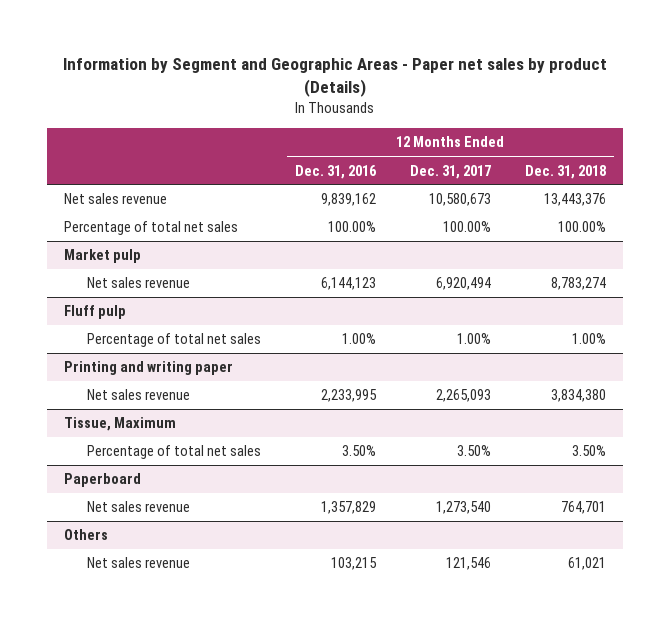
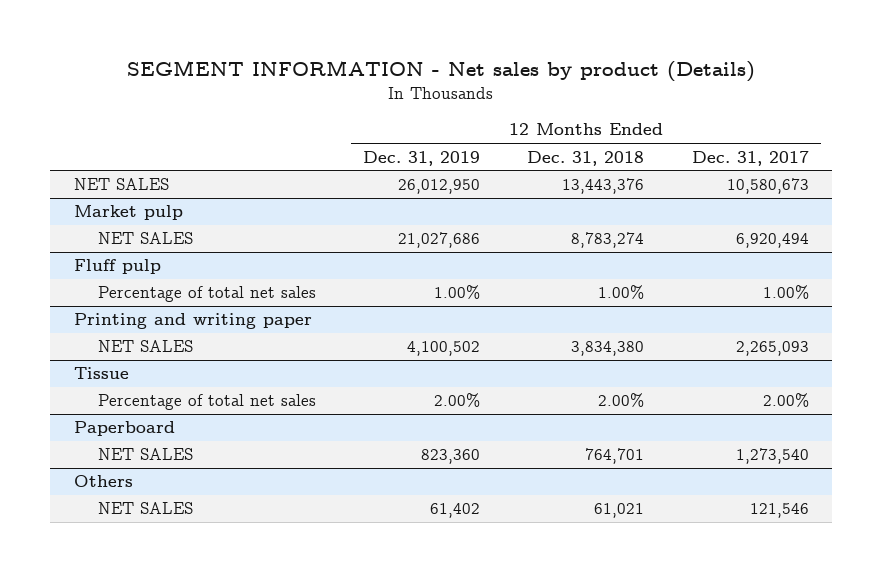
- Information by Segment and Geographic Areas - Paper net sales by product (Details)
+ SEGMENT INFORMATION - Net sales by product (Details)
- | 12 Months Ended Dec. 31, 2016 | 12 Months Ended Dec. 31, 2017 | 12 Months Ended Dec. 31, 2018
+ | 12 Months Ended Dec. 31, 2019 | 12 Months Ended Dec. 31, 2018 | 12 Months Ended Dec. 31, 2017
- Net sales revenue | 9,839,162 | 10,580,673 | 13,443,376
- Percentage of total net sales | 100.00% | 100.00% | 100.00%
+ NET SALES | 26,012,950 | 13,443,376 | 10,580,673
@ Market pulp
- Net sales revenue | 6,144,123 | 6,920,494 | 8,783,274
+ NET SALES | 21,027,686 | 8,783,274 | 6,920,494
@ Printing and writing paper
- Net sales revenue | 2,233,995 | 2,265,093 | 3,834,380
- Tissue, Maximum
- Percentage of total net sales | 3.50% | 3.50% | 3.50%
@ Printing and writing paper
+ NET SALES | 4,100,502 | 3,834,380 | 2,265,093
+ Tissue
+ Percentage of total net sales | 2.00% | 2.00% | 2.00%
@ Paperboard
- Net sales revenue | 1,357,829 | 1,273,540 | 764,701
+ NET SALES | 823,360 | 764,701 | 1,273,540
@ Others
- Net sales revenue | 103,215 | 121,546 | 61,021
+ NET SALES | 61,402 | 61,021 | 121,546

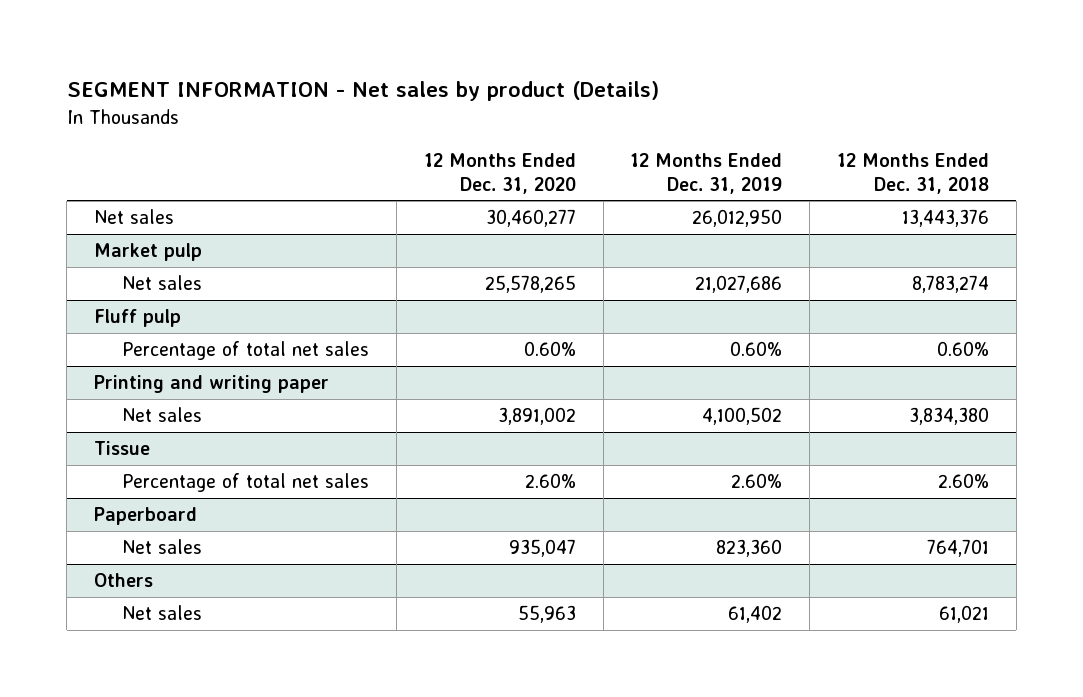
- | 12 Months Ended Dec. 31, 2019 | 12 Months Ended Dec. 31, 2018 | 12 Months Ended Dec. 31, 2017
+ | 12 Months Ended Dec. 31, 2020 | 12 Months Ended Dec. 31, 2019 | 12 Months Ended Dec. 31, 2018
- NET SALES | 26,012,950 | 13,443,376 | 10,580,673
+ Net sales | 30,460,277 | 26,012,950 | 13,443,376
@ Market pulp
- NET SALES | 21,027,686 | 8,783,274 | 6,920,494
+ Net sales | 25,578,265 | 21,027,686 | 8,783,274
@ Fluff pulp
- Percentage of total net sales | 1.00% | 1.00% | 1.00%
+ Percentage of total net sales | 0.60% | 0.60% | 0.60%
@ Printing and writing paper
- NET SALES | 4,100,502 | 3,834,380 | 2,265,093
+ Net sales | 3,891,002 | 4,100,502 | 3,834,380
@ Tissue
- Percentage of total net sales | 2.00% | 2.00% | 2.00%
+ Percentage of total net sales | 2.60% | 2.60% | 2.60%
@ Paperboard
- NET SALES | 823,360 | 764,701 | 1,273,540
+ Net sales | 935,047 | 823,360 | 764,701
@ Others
- NET SALES | 61,402 | 61,021 | 121,546
+ Net sales | 55,963 | 61,402 | 61,021

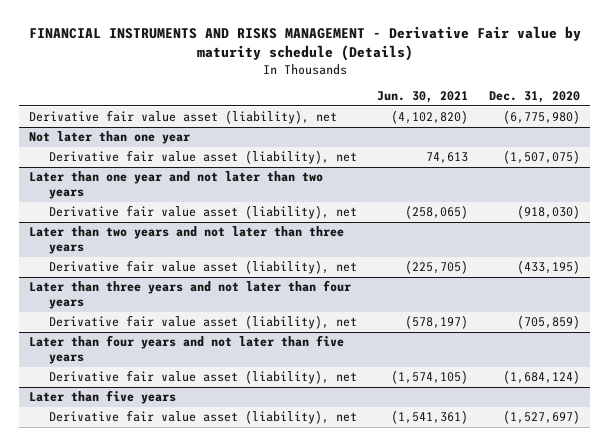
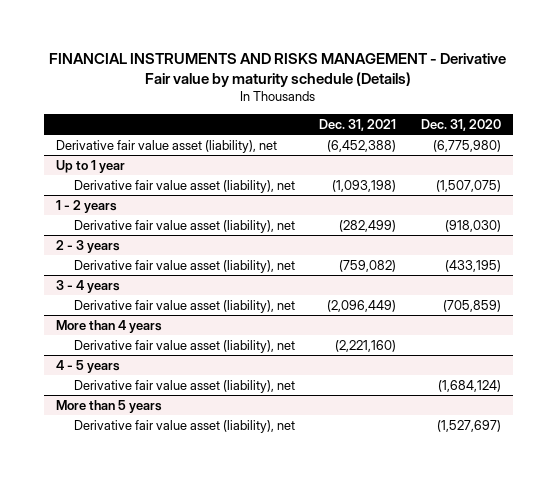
- | Jun. 30, 2021 | Dec. 31, 2020
+ | Dec. 31, 2021 | Dec. 31, 2020
- Not later than one year
+ Up to 1 year
- Later than one year and not later than two years
+ 1 - 2 years
- Later than two years and not later than three years
+ 2 - 3 years
- Later than three years and not later than four years
+ 3 - 4 years
- Later than four years and not later than five years
+ More than 4 years
+ Derivative fair value asset (liability), net | (2,221,160) |
+ 4 - 5 years
- Later than five years
+ More than 5 years

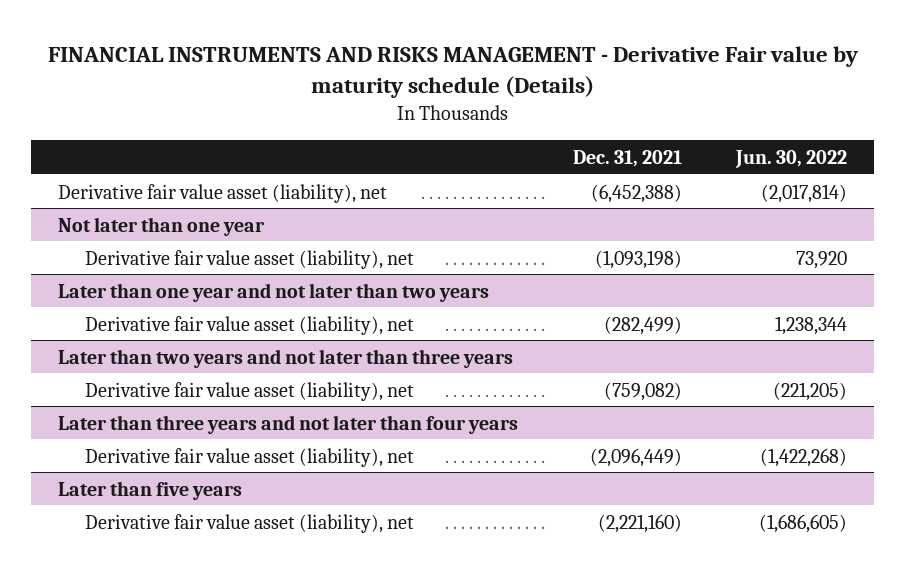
- | Dec. 31, 2021 | Dec. 31, 2020
+ | Dec. 31, 2021 | Jun. 30, 2022
- Up to 1 year
+ Not later than one year
- 1 - 2 years
+ Later than one year and not later than two years
- 2 - 3 years
+ Later than two years and not later than three years
- 3 - 4 years
+ Later than three years and not later than four years
- More than 4 years
+ Later than five years
- 4 - 5 years
- Derivative fair value asset (liability), net | | (1,684,124)
- More than 5 years
- Derivative fair value asset (liability), net | | (1,527,697)

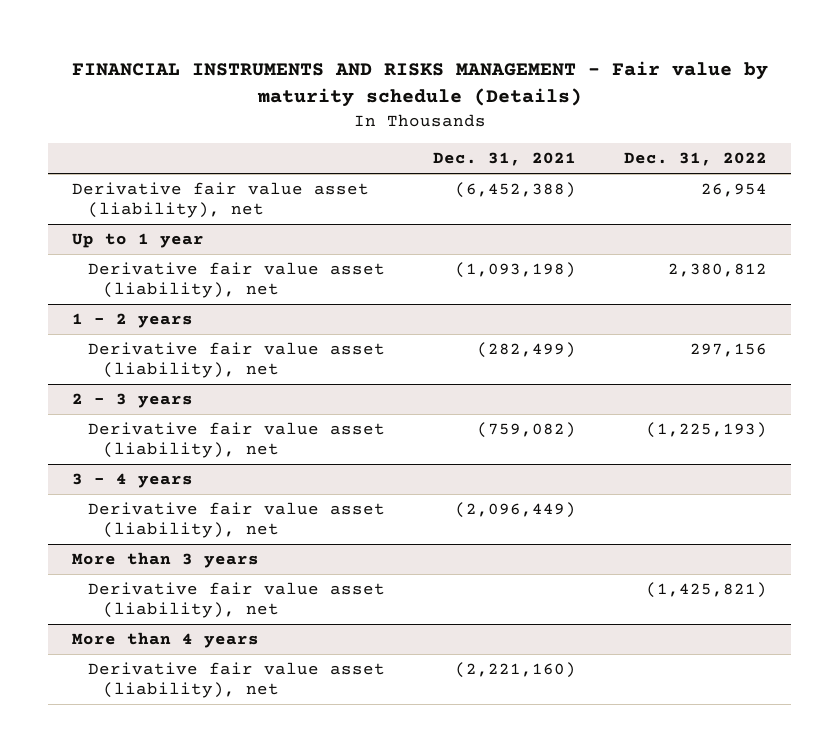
- FINANCIAL INSTRUMENTS AND RISKS MANAGEMENT - Derivative Fair value by maturity schedule (Details)
+ FINANCIAL INSTRUMENTS AND RISKS MANAGEMENT - Fair value by maturity schedule (Details)
- | Dec. 31, 2021 | Jun. 30, 2022
+ | Dec. 31, 2021 | Dec. 31, 2022
- Not later than one year
+ Up to 1 year
- Later than one year and not later than two years
+ 1 - 2 years
- Later than two years and not later than three years
+ 2 - 3 years
- Later than three years and not later than four years
+ 3 - 4 years
- Later than five years
+ More than 3 years
+ Derivative fair value asset (liability), net | | (1,425,821)
+ More than 4 years

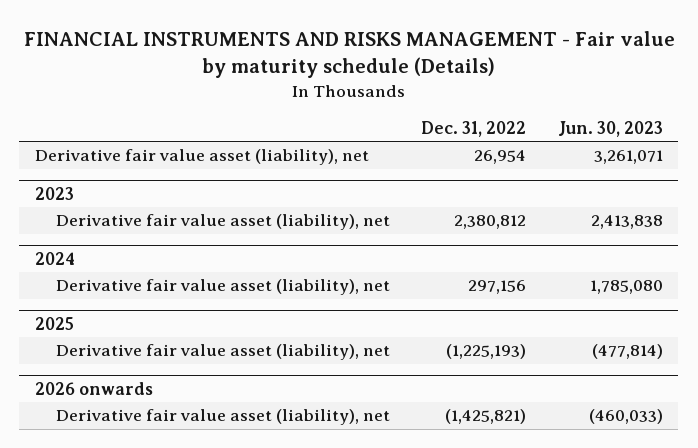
- | Dec. 31, 2021 | Dec. 31, 2022
+ | Dec. 31, 2022 | Jun. 30, 2023
- Up to 1 year
+ 2023
- 1 - 2 years
+ 2024
- 2 - 3 years
+ 2025
- 3 - 4 years
- Derivative fair value asset (liability), net | (2,096,449) |
- More than 3 years
+ 2026 onwards
- More than 4 years
- Derivative fair value asset (liability), net | (2,221,160) |

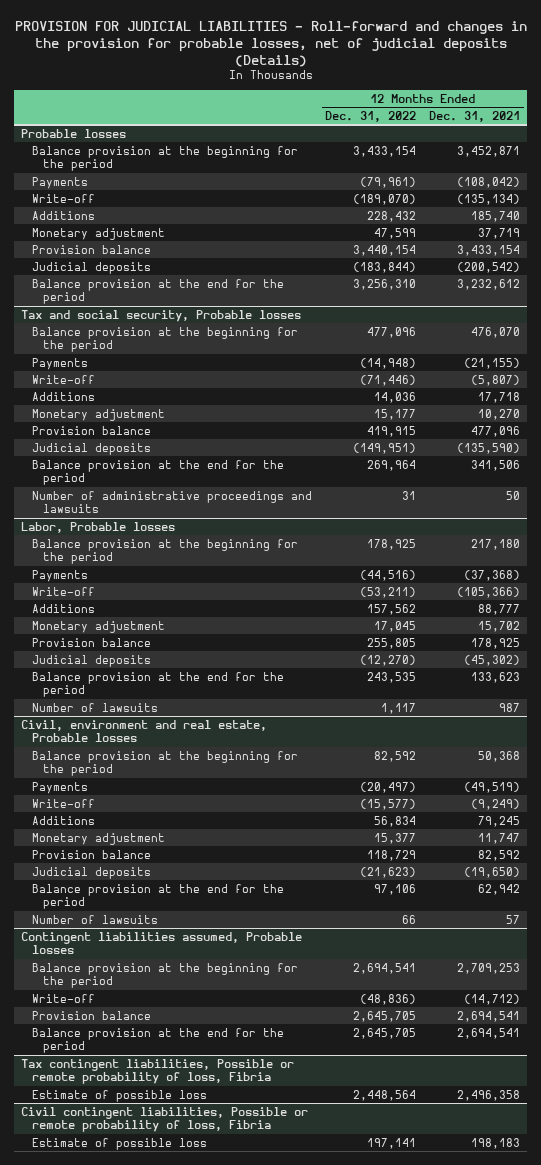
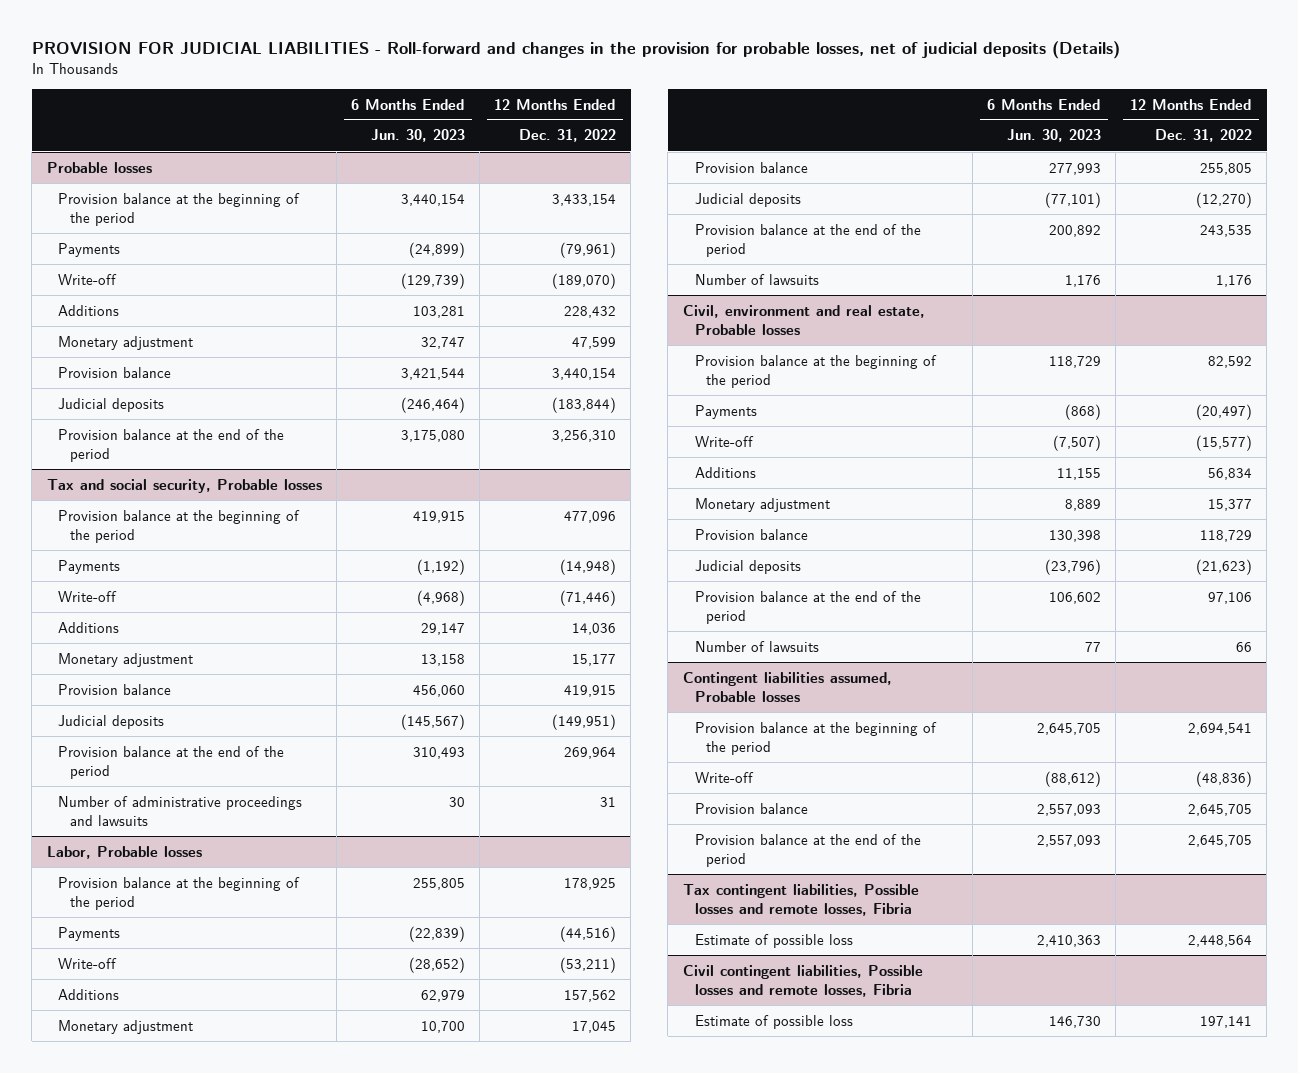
- | 12 Months Ended Dec. 31, 2022 | 12 Months Ended Dec. 31, 2021
+ | 6 Months Ended Jun. 30, 2023 | 12 Months Ended Dec. 31, 2022
@ Probable losses
- Balance provision at the beginning for the period | 3,433,154 | 3,452,871
+ Provision balance at the beginning of the period | 3,440,154 | 3,433,154
- Balance provision at the end for the period | 3,256,310 | 3,232,612
+ Provision balance at the end of the period | 3,175,080 | 3,256,310
@ Tax and social security, Probable losses
- Balance provision at the beginning for the period | 477,096 | 476,070
+ Provision balance at the beginning of the period | 419,915 | 477,096
- Balance provision at the end for the period | 269,964 | 341,506
+ Provision balance at the end of the period | 310,493 | 269,964
@ Labor, Probable losses
- Balance provision at the beginning for the period | 178,925 | 217,180
+ Provision balance at the beginning of the period | 255,805 | 178,925
- Balance provision at the end for the period | 243,535 | 133,623
- Number of lawsuits | 1,117 | 987
+ Provision balance at the end of the period | 200,892 | 243,535
+ Number of lawsuits | 1,176 | 1,176
@ Civil, environment and real estate, Probable losses
- Balance provision at the beginning for the period | 82,592 | 50,368
+ Provision balance at the beginning of the period | 118,729 | 82,592
- Balance provision at the end for the period | 97,106 | 62,942
+ Provision balance at the end of the period | 106,602 | 97,106
@ Contingent liabilities assumed, Probable losses
- Balance provision at the beginning for the period | 2,694,541 | 2,709,253
+ Provision balance at the beginning of the period | 2,645,705 | 2,694,541
- Balance provision at the end for the period | 2,645,705 | 2,694,541
- Tax contingent liabilities, Possible or remote probability of loss, Fibria
@ Contingent liabilities assumed, Probable losses
+ Provision balance at the end of the period | 2,557,093 | 2,645,705
+ Tax contingent liabilities, Possible losses and remote losses, Fibria
- Civil contingent liabilities, Possible or remote probability of loss, Fibria
+ Civil contingent liabilities, Possible losses and remote losses, Fibria

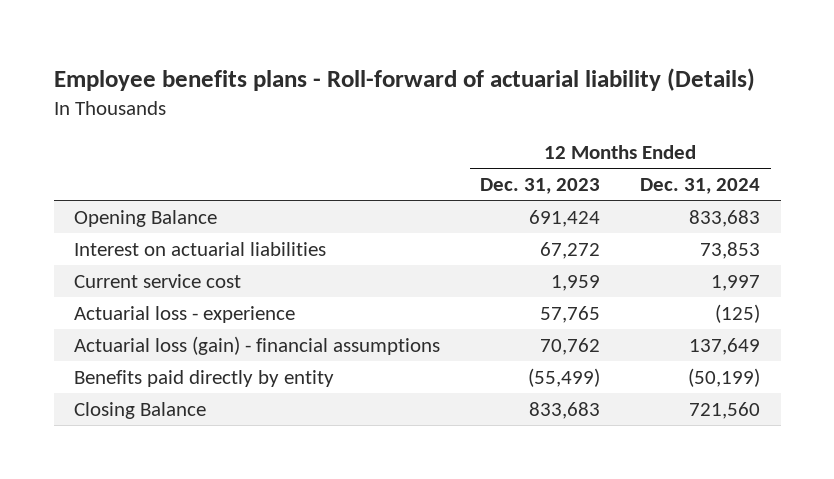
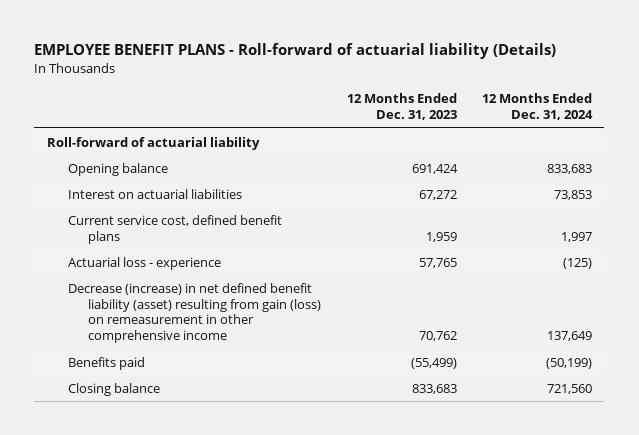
- Employee benefits plans - Roll-forward of actuarial liability (Details)
+ EMPLOYEE BENEFIT PLANS - Roll-forward of actuarial liability (Details)
- Opening Balance | 691,424 | 833,683
+ Roll-forward of actuarial liability
+ Opening balance | 691,424 | 833,683
- Current service cost | 1,959 | 1,997
+ Current service cost, defined benefit plans | 1,959 | 1,997
- Actuarial loss (gain) - financial assumptions | 70,762 | 137,649
- Benefits paid directly by entity | (55,499) | (50,199)
- Closing Balance | 833,683 | 721,560
+ Decrease (increase) in net defined benefit liability (asset) resulting from gain (loss) on remeasurement in other comprehensive income | 70,762 | 137,649
+ Benefits paid | (55,499) | (50,199)
+ Closing balance | 833,683 | 721,560

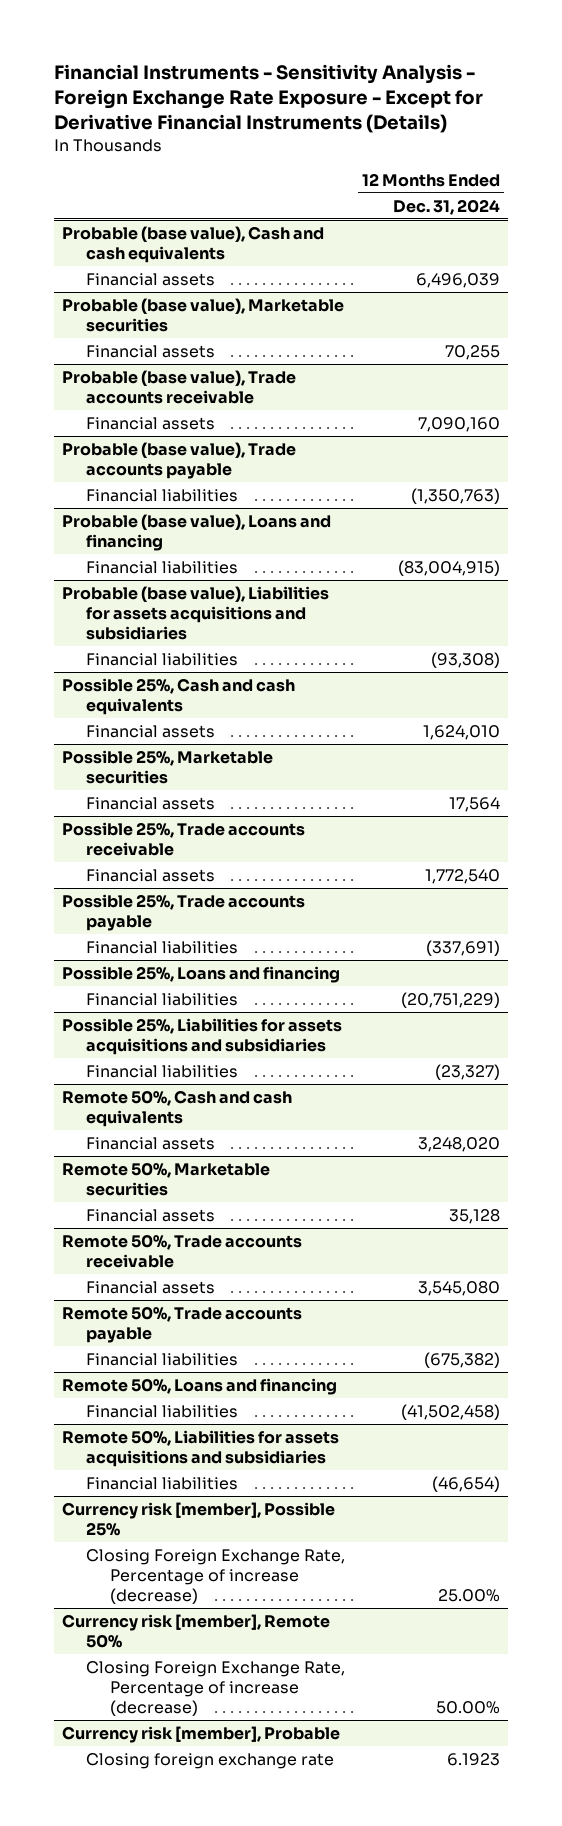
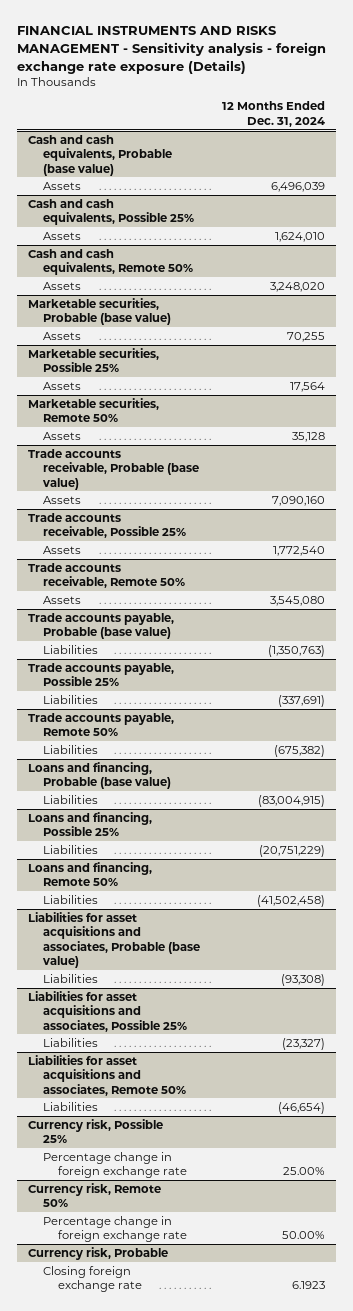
- Financial Instruments - Sensitivity Analysis - Foreign Exchange Rate Exposure - Except for Derivative Financial Instruments (Details)
+ FINANCIAL INSTRUMENTS AND RISKS MANAGEMENT - Sensitivity analysis - foreign exchange rate exposure (Details)
- Probable (base value), Cash and cash equivalents
- Financial assets | 6,496,039
- Probable (base value), Marketable securities
- Financial assets | 70,255
- Probable (base value), Trade accounts receivable
- Financial assets | 7,090,160
- Probable (base value), Trade accounts payable
- Financial liabilities | (1,350,763)
- Probable (base value), Loans and financing
- Financial liabilities | (83,004,915)
- Probable (base value), Liabilities for assets acquisitions and subsidiaries
- Financial liabilities | (93,308)
- Possible 25%, Cash and cash equivalents
- Financial assets | 1,624,010
- Possible 25%, Marketable securities
- Financial assets | 17,564
- Possible 25%, Trade accounts receivable
- Financial assets | 1,772,540
- Possible 25%, Trade accounts payable
- Financial liabilities | (337,691)
- Possible 25%, Loans and financing
- Financial liabilities | (20,751,229)
- Possible 25%, Liabilities for assets acquisitions and subsidiaries
- Financial liabilities | (23,327)
- Remote 50%, Cash and cash equivalents
- Financial assets | 3,248,020
- Remote 50%, Marketable securities
- Financial assets | 35,128
- Remote 50%, Trade accounts receivable
- Financial assets | 3,545,080
- Remote 50%, Trade accounts payable
- Financial liabilities | (675,382)
- Remote 50%, Loans and financing
- Financial liabilities | (41,502,458)
- Remote 50%, Liabilities for assets acquisitions and subsidiaries
- Financial liabilities | (46,654)
- Currency risk [member], Possible 25%
- Closing Foreign Exchange Rate, Percentage of increase (decrease) | 25.00%
- Currency risk [member], Remote 50%
- Closing Foreign Exchange Rate, Percentage of increase (decrease) | 50.00%
- Currency risk [member], Probable
+ Cash and cash equivalents, Probable (base value)
+ Assets | 6,496,039
+ Cash and cash equivalents, Possible 25%
+ Assets | 1,624,010
+ Cash and cash equivalents, Remote 50%
+ Assets | 3,248,020
+ Marketable securities, Probable (base value)
+ Assets | 70,255
+ Marketable securities, Possible 25%
+ Assets | 17,564
+ Marketable securities, Remote 50%
+ Assets | 35,128
+ Trade accounts receivable, Probable (base value)
+ Assets | 7,090,160
+ Trade accounts receivable, Possible 25%
+ Assets | 1,772,540
+ Trade accounts receivable, Remote 50%
+ Assets | 3,545,080
+ Trade accounts payable, Probable (base value)
+ Liabilities | (1,350,763)
+ Trade accounts payable, Possible 25%
+ Liabilities | (337,691)
+ Trade accounts payable, Remote 50%
+ Liabilities | (675,382)
+ Loans and financing, Probable (base value)
+ Liabilities | (83,004,915)
+ Loans and financing, Possible 25%
+ Liabilities | (20,751,229)
+ Loans and financing, Remote 50%
+ Liabilities | (41,502,458)
+ Liabilities for asset acquisitions and associates, Probable (base value)
+ Liabilities | (93,308)
+ Liabilities for asset acquisitions and associates, Possible 25%
+ Liabilities | (23,327)
+ Liabilities for asset acquisitions and associates, Remote 50%
+ Liabilities | (46,654)
+ Currency risk, Possible 25%
+ Percentage change in foreign exchange rate | 25.00%
+ Currency risk, Remote 50%
+ Percentage change in foreign exchange rate | 50.00%
+ Currency risk, Probable

